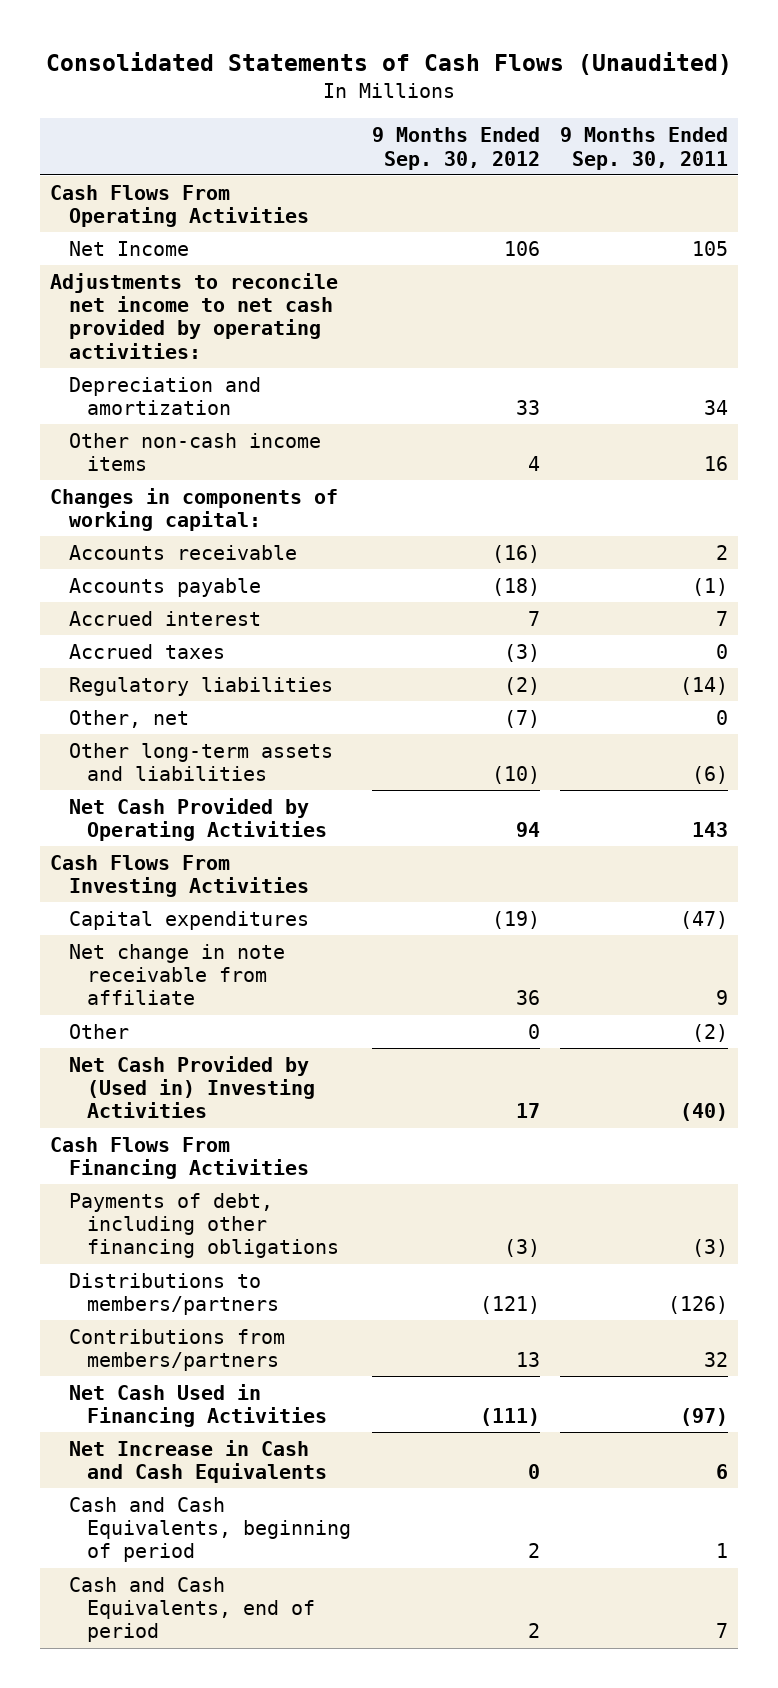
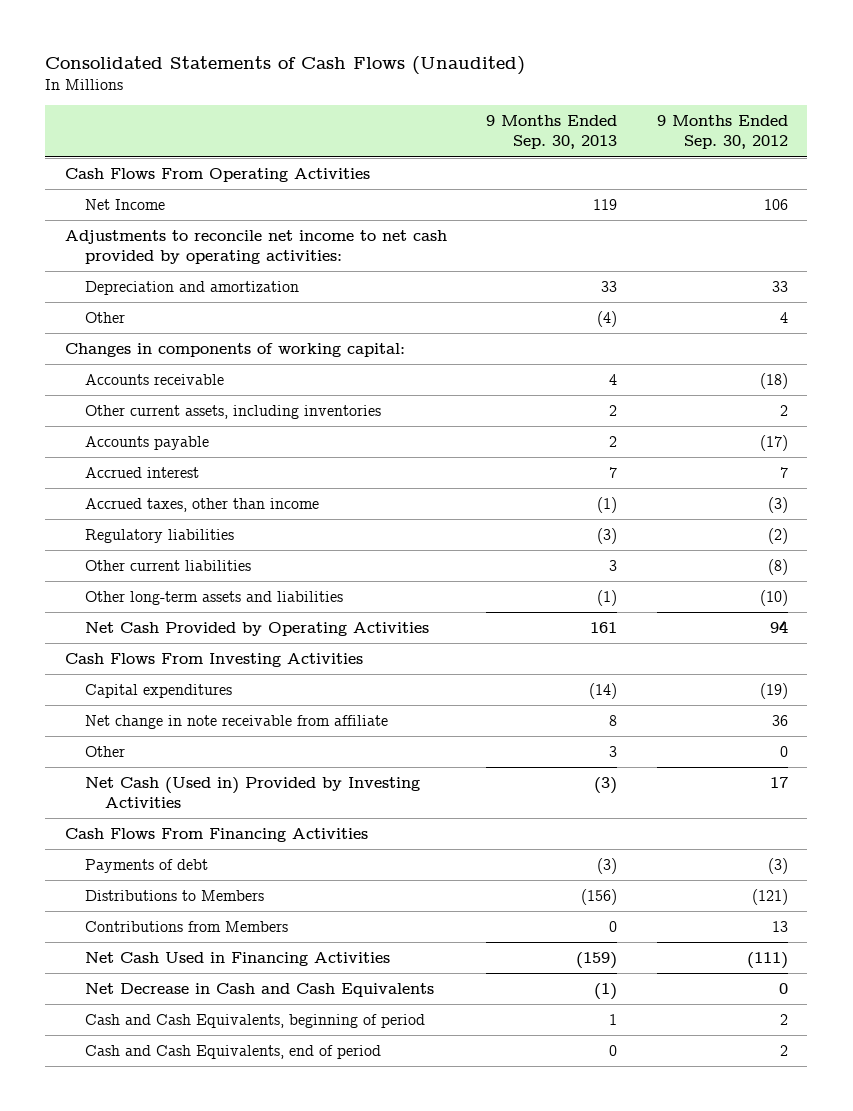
- | 9 Months Ended Sep. 30, 2012 | 9 Months Ended Sep. 30, 2011
+ | 9 Months Ended Sep. 30, 2013 | 9 Months Ended Sep. 30, 2012
- Other non-cash income items | 4 | 16
+ Other | (4) | 4
- Accounts receivable | (16) | 2
- Accounts payable | (18) | (1)
+ Accounts receivable | 4 | (18)
+ Other current assets, including inventories | 2 | 2
+ Accounts payable | 2 | (17)
- Accrued taxes | (3) | 0
+ Accrued taxes, other than income | (1) | (3)
- Other, net | (7) | 0
+ Other current liabilities | 3 | (8)
- Net Cash Provided by (Used in) Investing Activities | 17 | (40)
+ Net Cash (Used in) Provided by Investing Activities | (3) | 17
- Payments of debt, including other financing obligations | (3) | (3)
- Distributions to members/partners | (121) | (126)
- Contributions from members/partners | 13 | 32
+ Payments of debt | (3) | (3)
+ Distributions to Members | (156) | (121)
+ Contributions from Members | 0 | 13
- Net Increase in Cash and Cash Equivalents | 0 | 6
+ Net Decrease in Cash and Cash Equivalents | (1) | 0

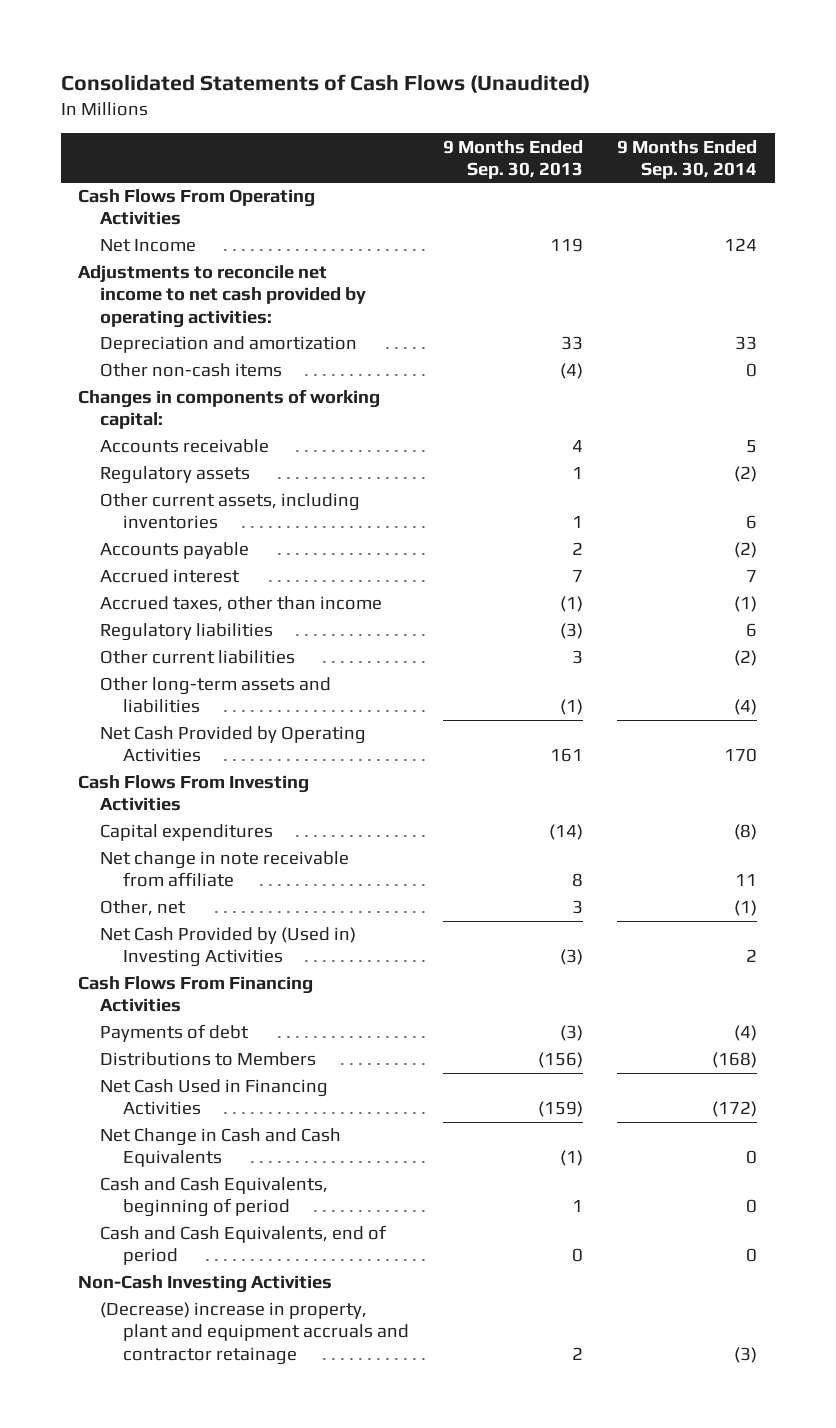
- | 9 Months Ended Sep. 30, 2013 | 9 Months Ended Sep. 30, 2012
+ | 9 Months Ended Sep. 30, 2013 | 9 Months Ended Sep. 30, 2014
- Other | (4) | 4
+ Other non-cash items | (4) | 0
- Other current assets, including inventories | 2 | 2
+ Regulatory assets | 1 | (2)
+ Other current assets, including inventories | 1 | 6
- Other | 3 | 0
- Net Cash (Used in) Provided by Investing Activities | (3) | 17
+ Other, net | 3 | (1)
+ Net Cash Provided by (Used in) Investing Activities | (3) | 2
- Contributions from Members | 0 | 13
- Net Decrease in Cash and Cash Equivalents | (1) | 0
+ Net Change in Cash and Cash Equivalents | (1) | 0
+ Non-Cash Investing Activities
+ (Decrease) increase in property, plant and equipment accruals and contractor retainage | 2 | (3)

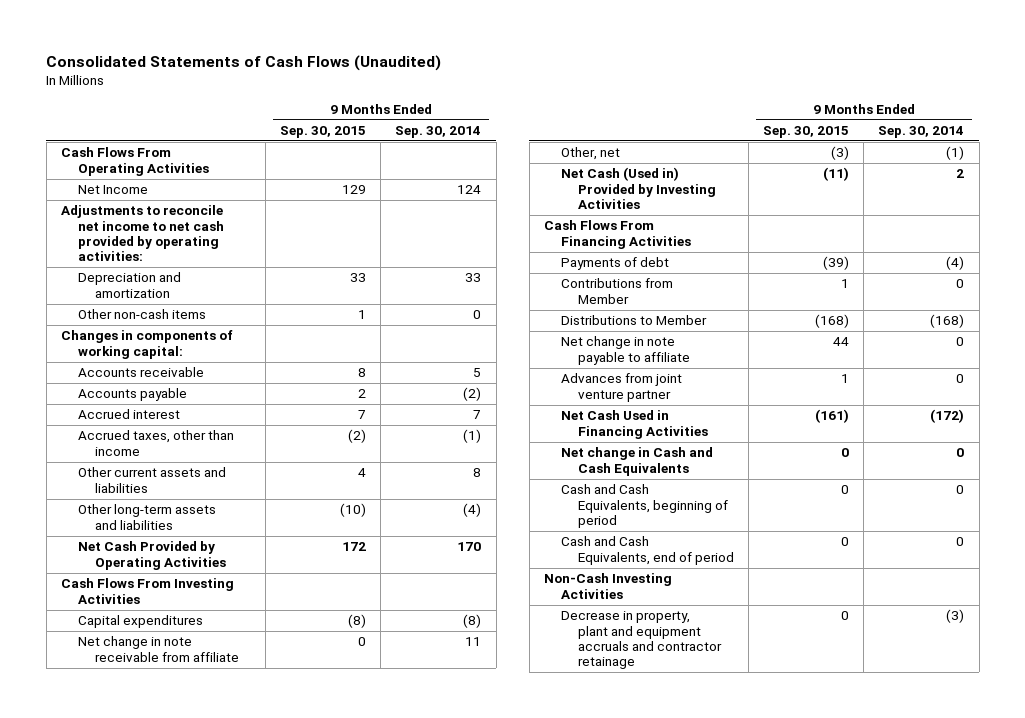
- | 9 Months Ended Sep. 30, 2013 | 9 Months Ended Sep. 30, 2014
+ | 9 Months Ended Sep. 30, 2015 | 9 Months Ended Sep. 30, 2014
- Regulatory assets | 1 | (2)
- Other current assets, including inventories | 1 | 6
- Regulatory liabilities | (3) | 6
- Other current liabilities | 3 | (2)
+ Other current assets and liabilities | 4 | 8
- Net Cash Provided by (Used in) Investing Activities | (3) | 2
+ Net Cash (Used in) Provided by Investing Activities | (11) | 2
- Distributions to Members | (156) | (168)
+ Contributions from Member | 1 | 0
+ Distributions to Member | (168) | (168)
+ Net change in note payable to affiliate | 44 | 0
+ Advances from joint venture partner | 1 | 0
- Net Change in Cash and Cash Equivalents | (1) | 0
+ Net change in Cash and Cash Equivalents | 0 | 0
- (Decrease) increase in property, plant and equipment accruals and contractor retainage | 2 | (3)
+ Decrease in property, plant and equipment accruals and contractor retainage | 0 | (3)

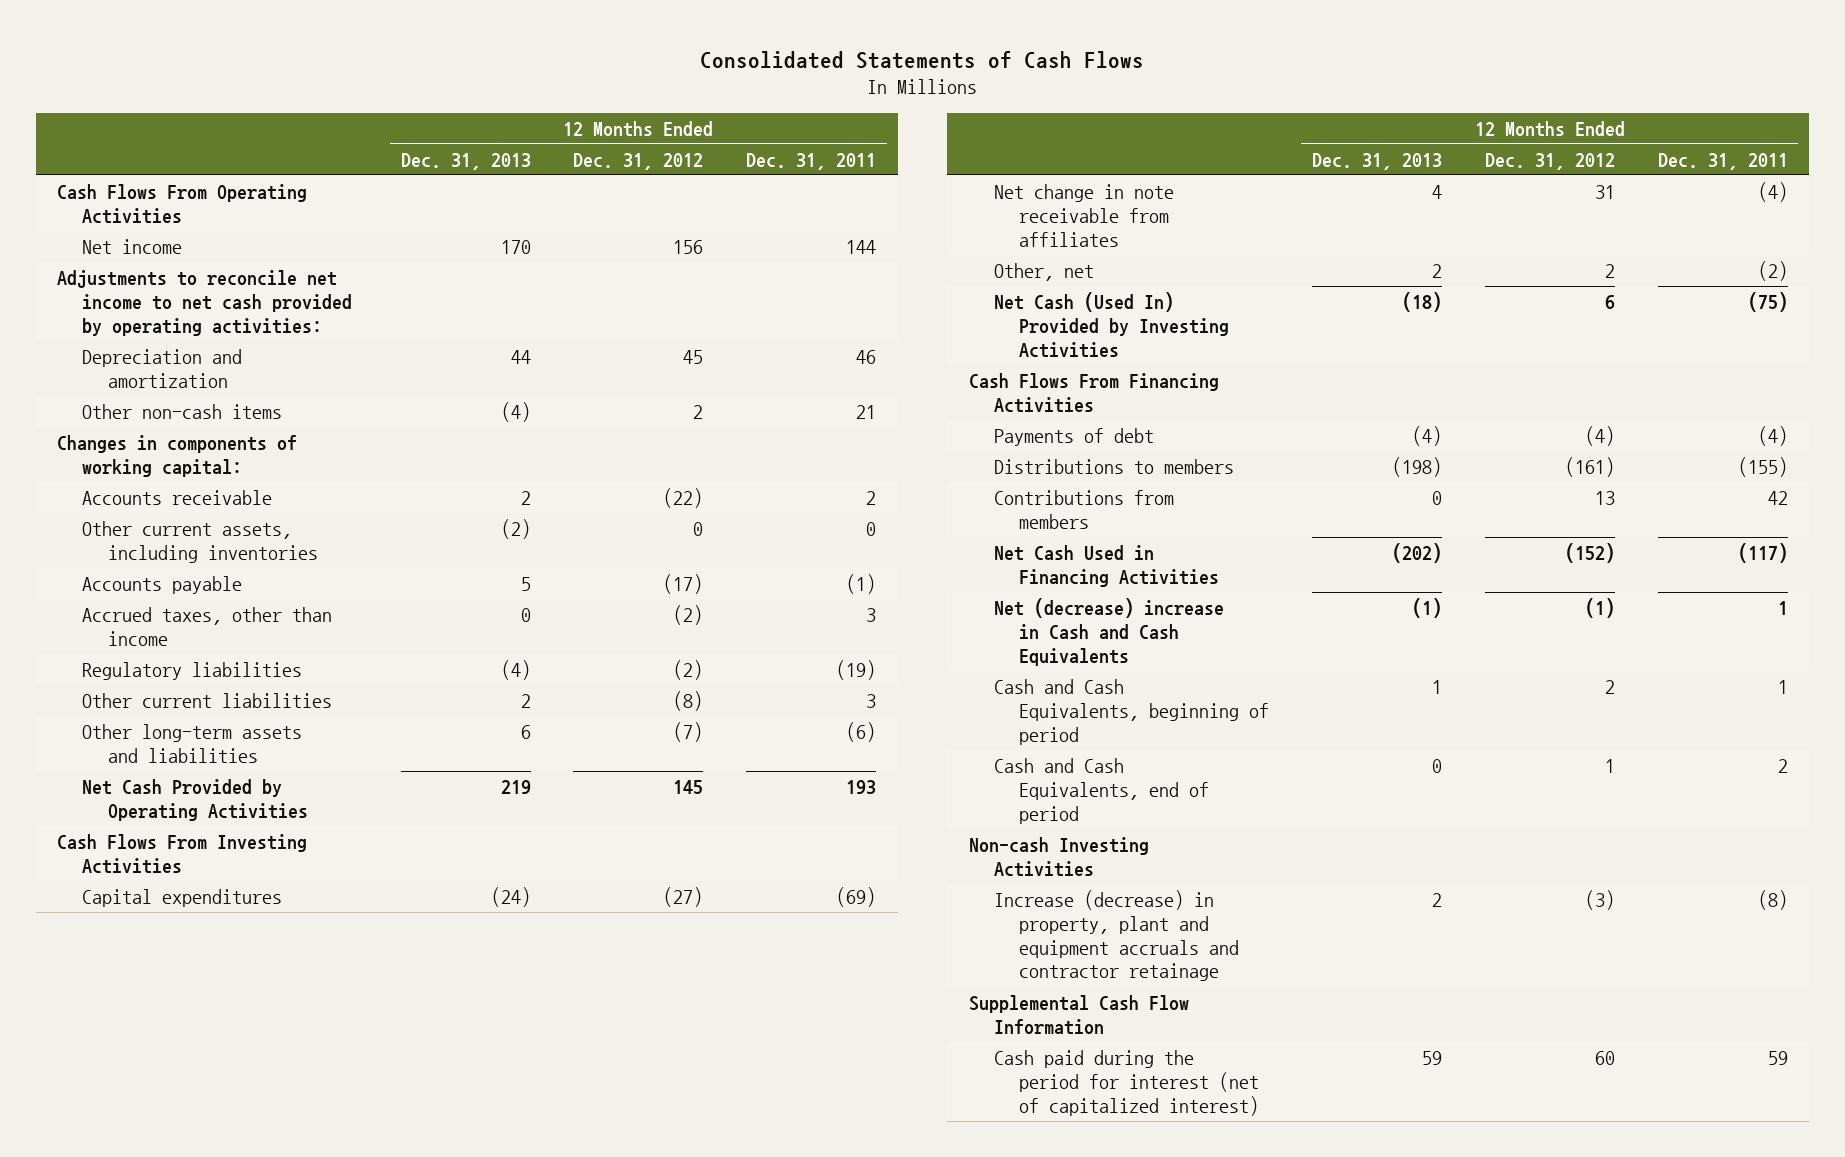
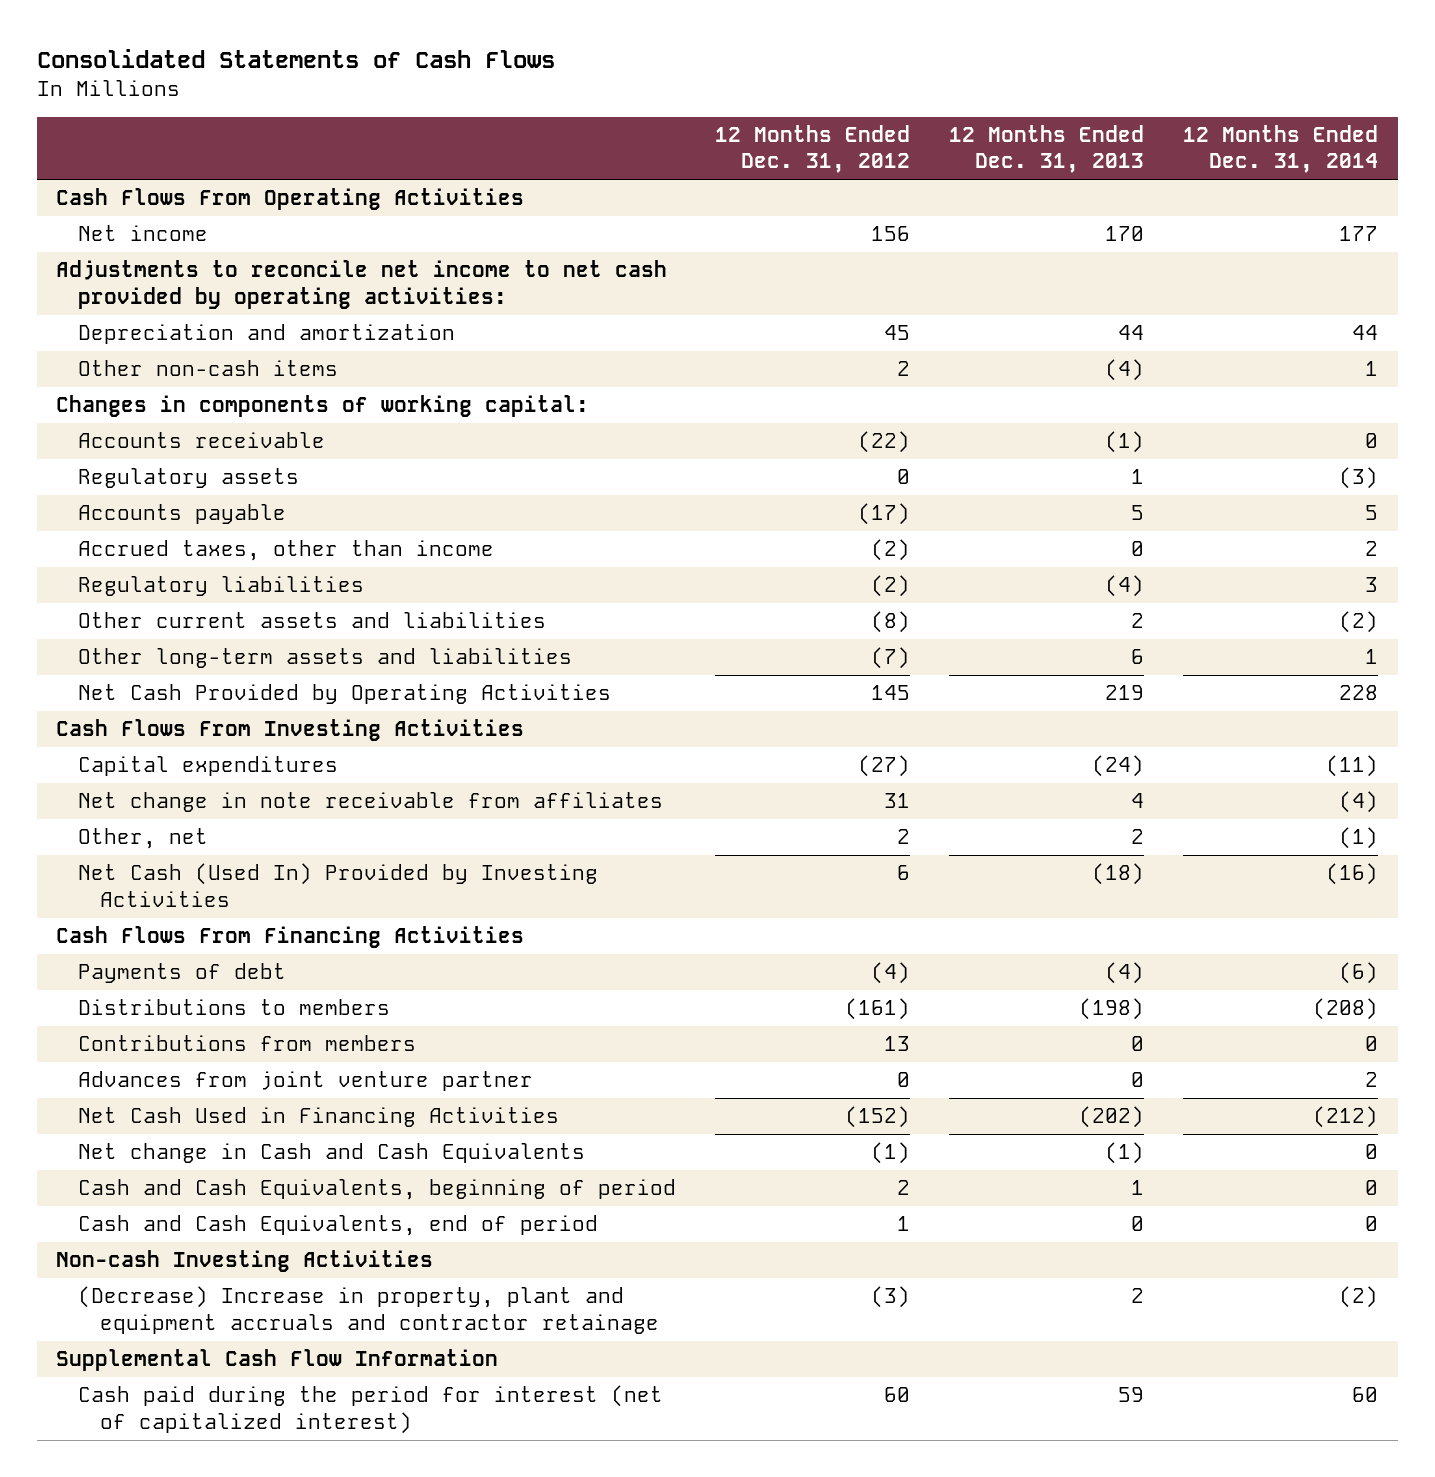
- | 12 Months Ended Dec. 31, 2013 | 12 Months Ended Dec. 31, 2012 | 12 Months Ended Dec. 31, 2011
+ | 12 Months Ended Dec. 31, 2012 | 12 Months Ended Dec. 31, 2013 | 12 Months Ended Dec. 31, 2014
- Accounts receivable | 2 | (22) | 2
- Other current assets, including inventories | (2) | 0 | 0
+ Accounts receivable | (22) | (1) | 0
+ Regulatory assets | 0 | 1 | (3)
- Other current liabilities | 2 | (8) | 3
+ Other current assets and liabilities | (8) | 2 | (2)
+ Advances from joint venture partner | 0 | 0 | 2
- Net (decrease) increase in Cash and Cash Equivalents | (1) | (1) | 1
+ Net change in Cash and Cash Equivalents | (1) | (1) | 0
- Increase (decrease) in property, plant and equipment accruals and contractor retainage | 2 | (3) | (8)
+ (Decrease) Increase in property, plant and equipment accruals and contractor retainage | (3) | 2 | (2)

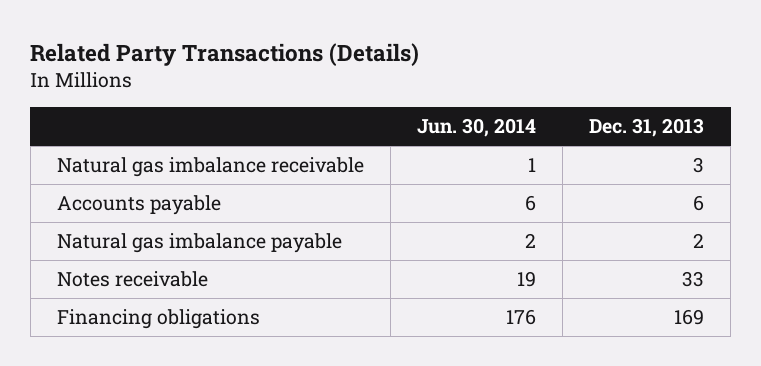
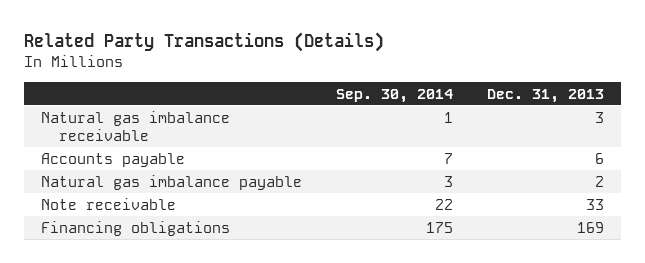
- | Jun. 30, 2014 | Dec. 31, 2013
+ | Sep. 30, 2014 | Dec. 31, 2013
- Notes receivable | 19 | 33
+ Note receivable | 22 | 33

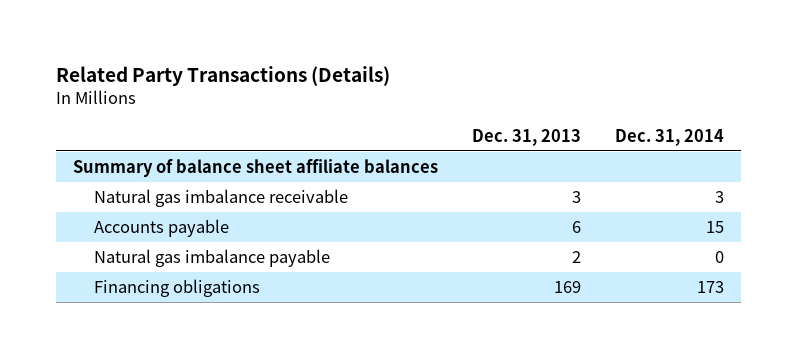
- | Sep. 30, 2014 | Dec. 31, 2013
+ | Dec. 31, 2013 | Dec. 31, 2014
+ Summary of balance sheet affiliate balances
- Note receivable | 22 | 33

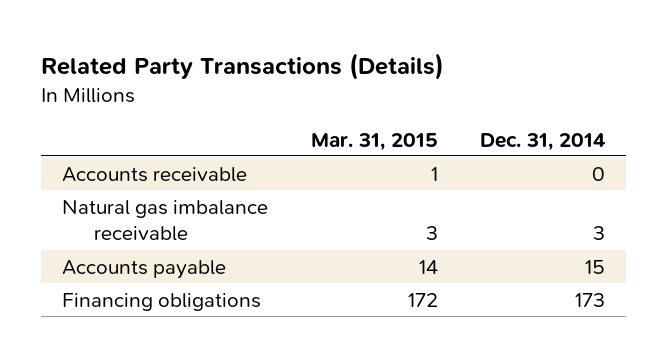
- | Dec. 31, 2013 | Dec. 31, 2014
+ | Mar. 31, 2015 | Dec. 31, 2014
- Summary of balance sheet affiliate balances
+ Accounts receivable | 1 | 0
- Natural gas imbalance payable | 2 | 0

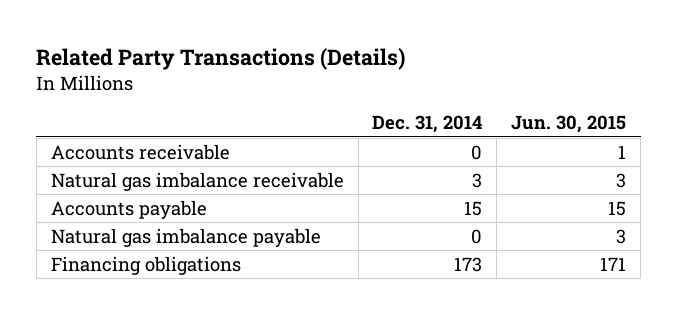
- | Mar. 31, 2015 | Dec. 31, 2014
+ | Dec. 31, 2014 | Jun. 30, 2015
+ Natural gas imbalance payable | 0 | 3

